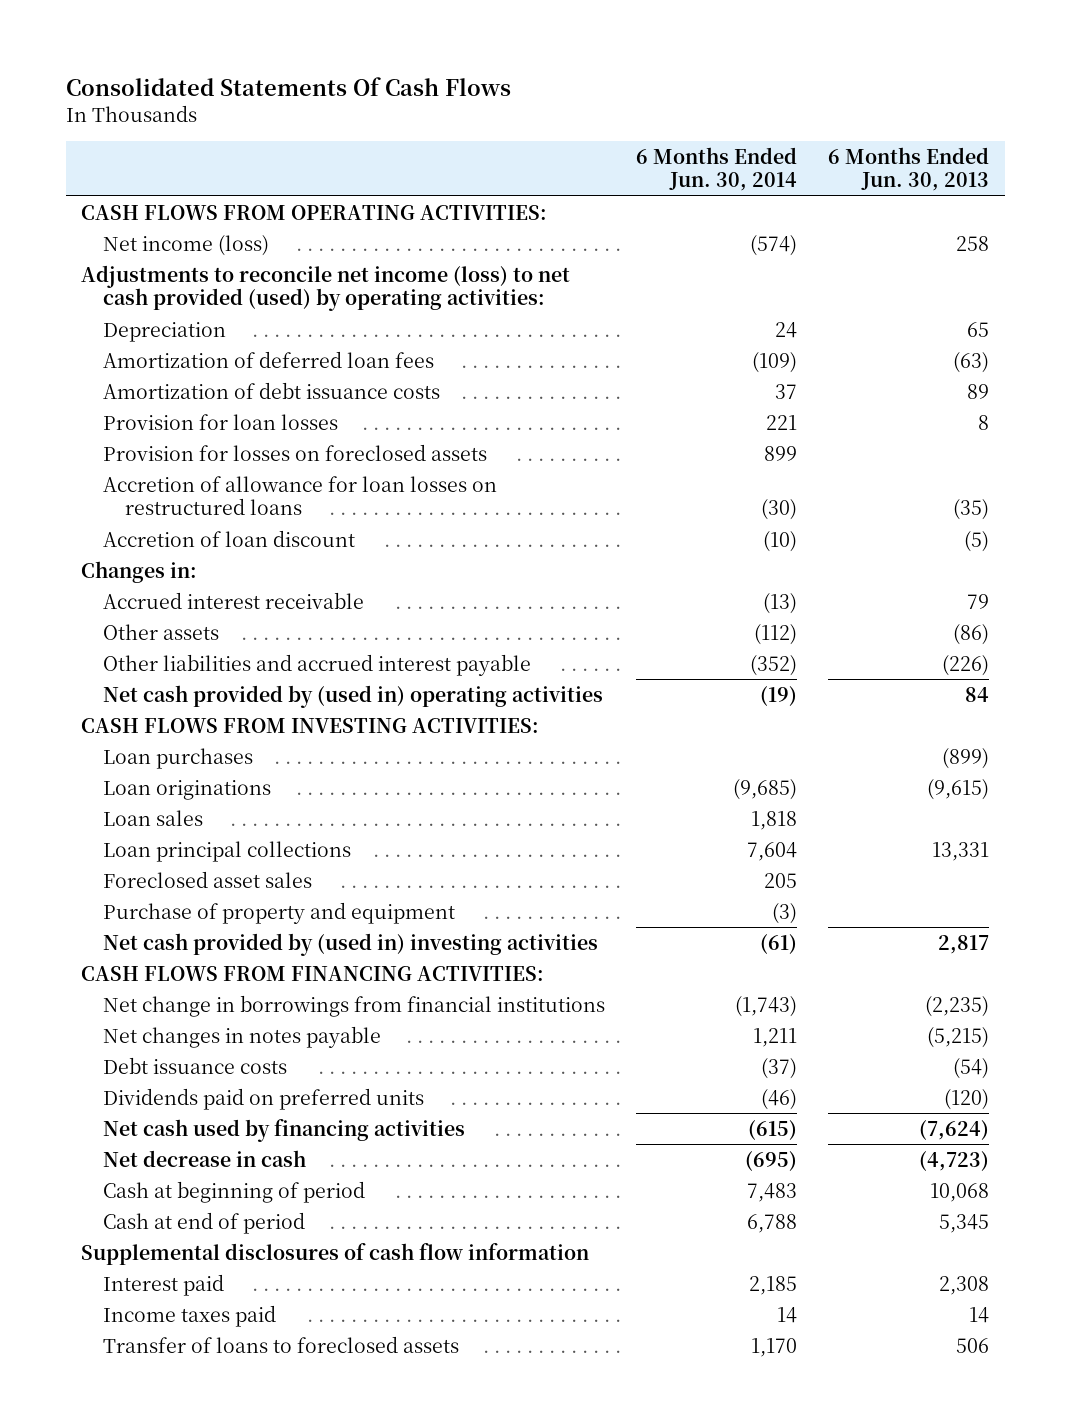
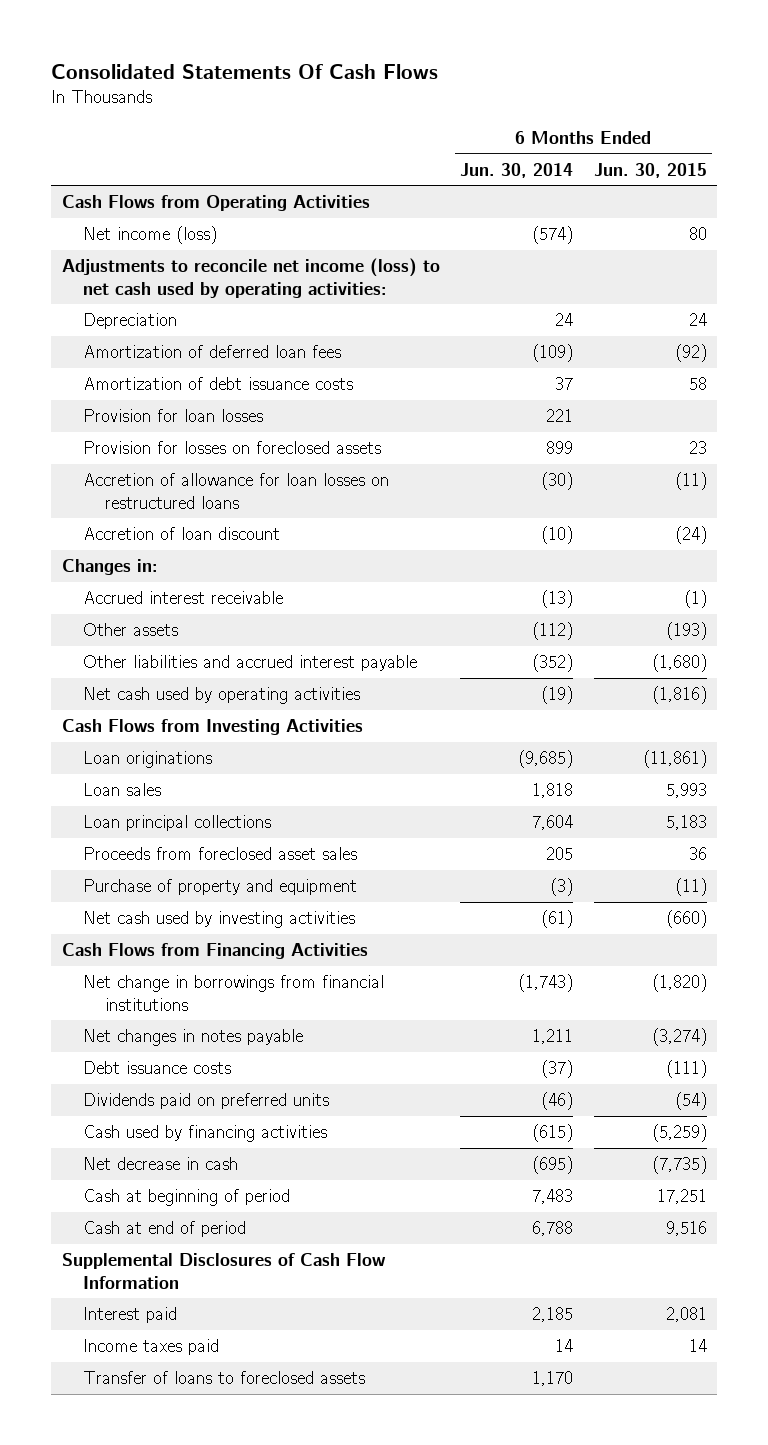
- | 6 Months Ended Jun. 30, 2014 | 6 Months Ended Jun. 30, 2013
+ | 6 Months Ended Jun. 30, 2014 | 6 Months Ended Jun. 30, 2015
- CASH FLOWS FROM OPERATING ACTIVITIES:
+ Cash Flows from Operating Activities
- Adjustments to reconcile net income (loss) to net cash provided (used) by operating activities:
+ Adjustments to reconcile net income (loss) to net cash used by operating activities:
- Net cash provided by (used in) operating activities | (19) | 84
- CASH FLOWS FROM INVESTING ACTIVITIES:
- Loan purchases | | (899)
+ Net cash used by operating activities | (19) | (1,816)
+ Cash Flows from Investing Activities
- Foreclosed asset sales | 205 |
+ Proceeds from foreclosed asset sales | 205 | 36
- Net cash provided by (used in) investing activities | (61) | 2,817
- CASH FLOWS FROM FINANCING ACTIVITIES:
+ Net cash used by investing activities | (61) | (660)
+ Cash Flows from Financing Activities
- Net cash used by financing activities | (615) | (7,624)
+ Cash used by financing activities | (615) | (5,259)
- Supplemental disclosures of cash flow information
+ Supplemental Disclosures of Cash Flow Information

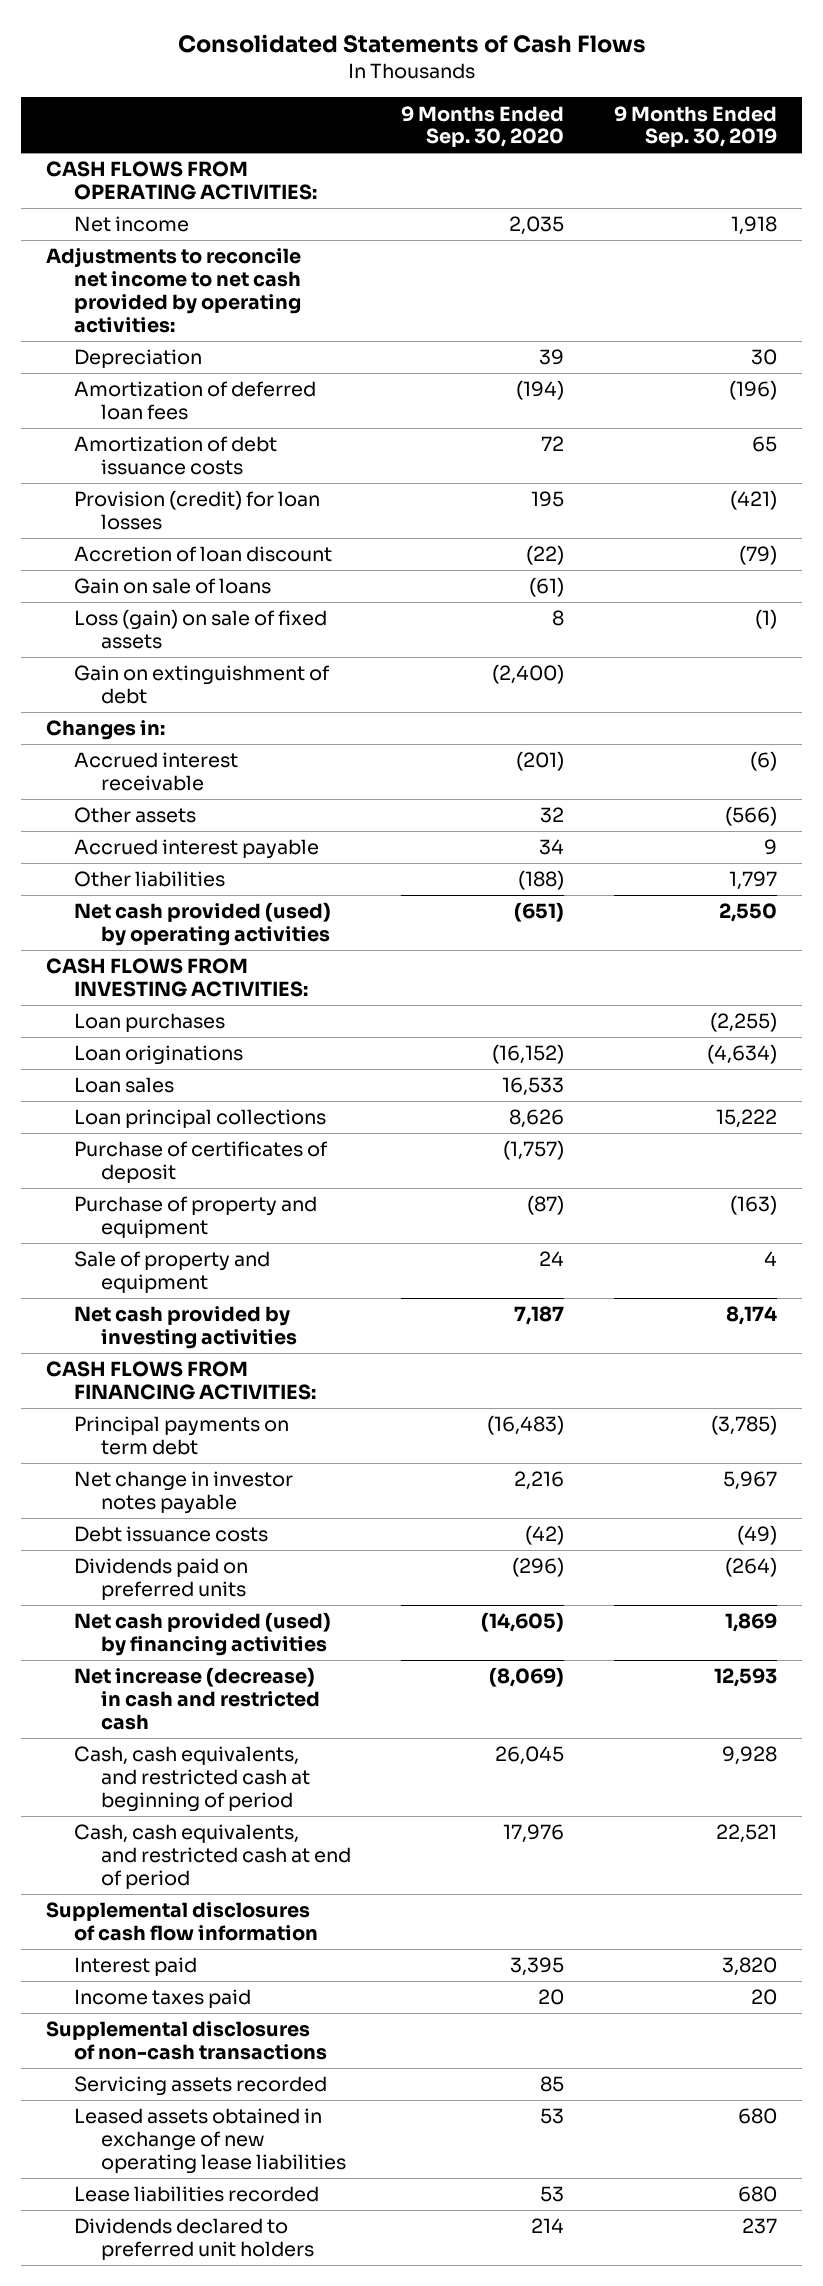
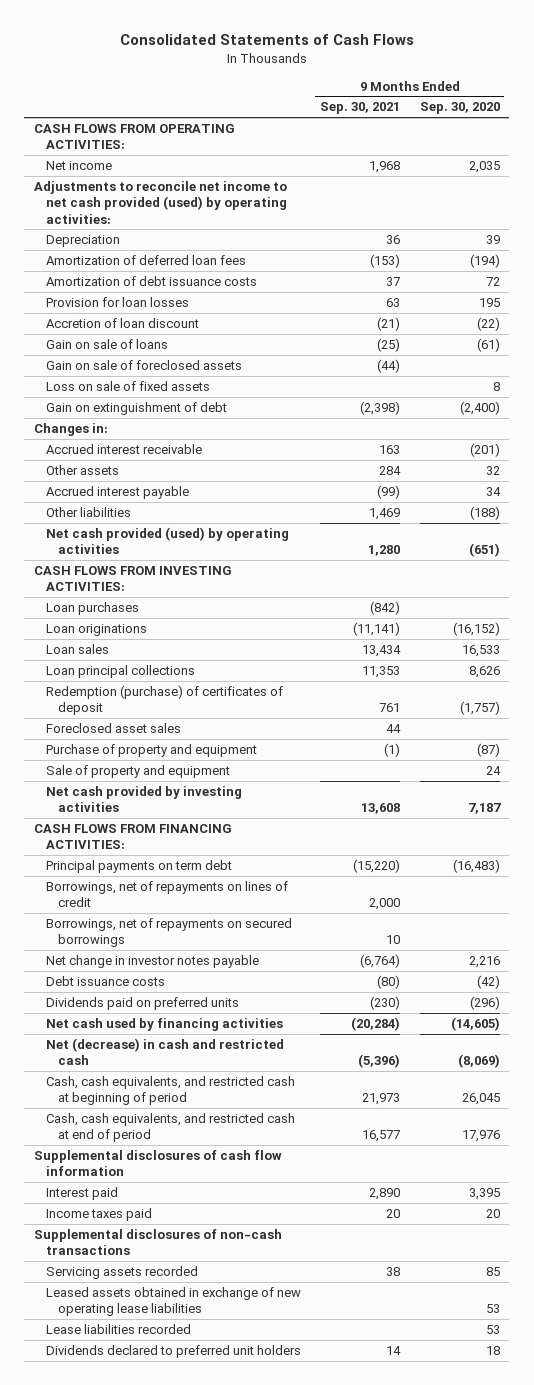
- | 9 Months Ended Sep. 30, 2020 | 9 Months Ended Sep. 30, 2019
+ | 9 Months Ended Sep. 30, 2021 | 9 Months Ended Sep. 30, 2020
- Adjustments to reconcile net income to net cash provided by operating activities:
+ Adjustments to reconcile net income to net cash provided (used) by operating activities:
- Provision (credit) for loan losses | 195 | (421)
+ Provision for loan losses | 63 | 195
- Loss (gain) on sale of fixed assets | 8 | (1)
+ Gain on sale of foreclosed assets | (44) |
+ Loss on sale of fixed assets | | 8
- Purchase of certificates of deposit | (1,757) |
+ Redemption (purchase) of certificates of deposit | 761 | (1,757)
+ Foreclosed asset sales | 44 |
+ Borrowings, net of repayments on lines of credit | 2,000 |
+ Borrowings, net of repayments on secured borrowings | 10 |
- Net cash provided (used) by financing activities | (14,605) | 1,869
- Net increase (decrease) in cash and restricted cash | (8,069) | 12,593
+ Net cash used by financing activities | (20,284) | (14,605)
+ Net (decrease) in cash and restricted cash | (5,396) | (8,069)
- Dividends declared to preferred unit holders | 214 | 237
+ Dividends declared to preferred unit holders | 14 | 18

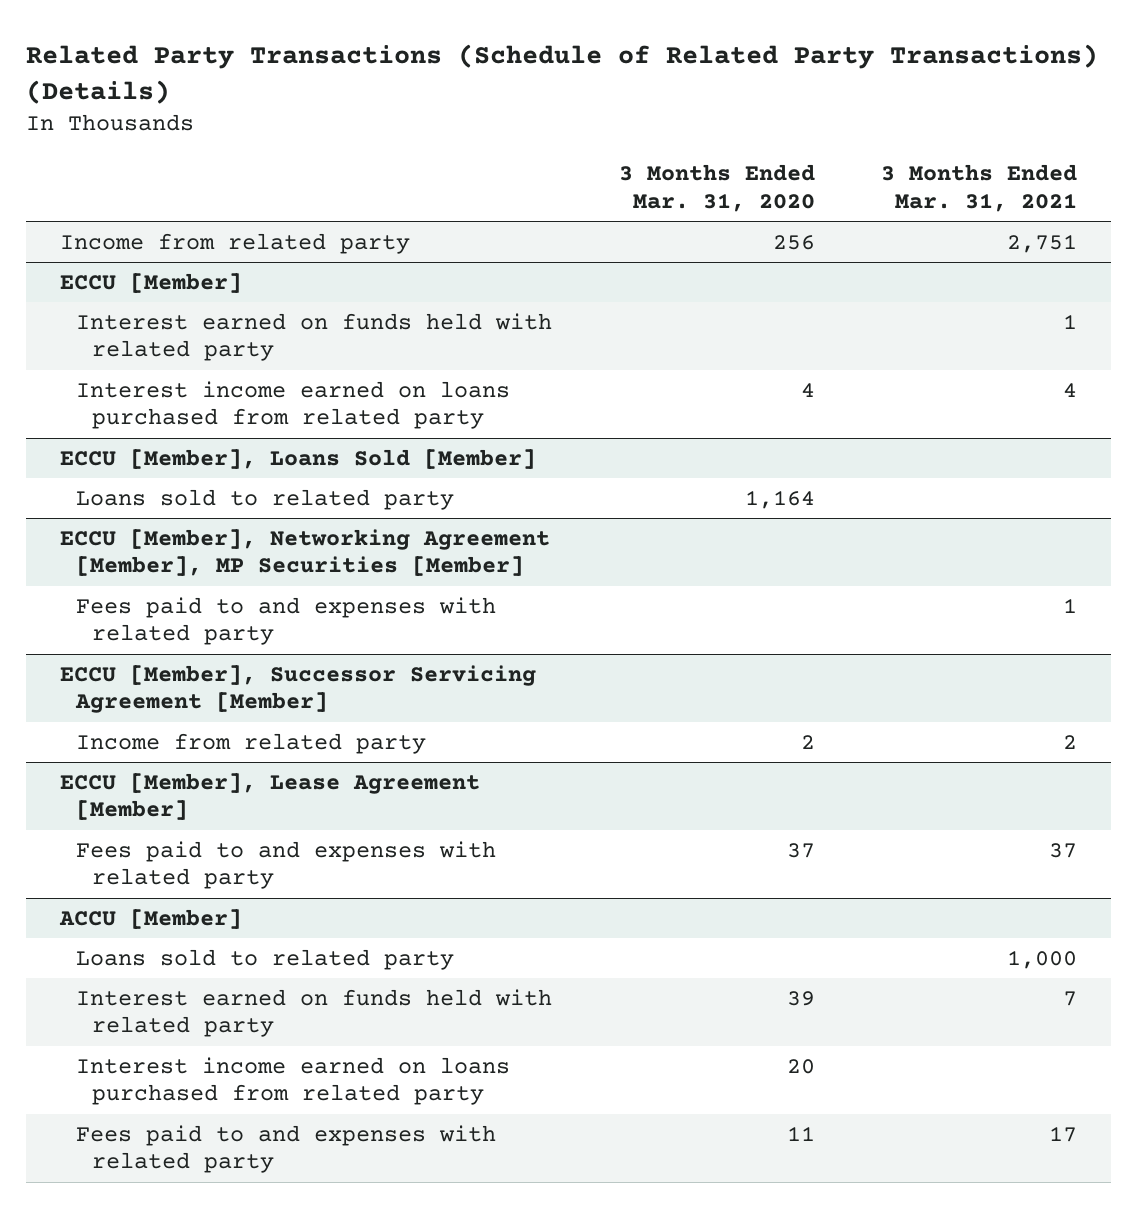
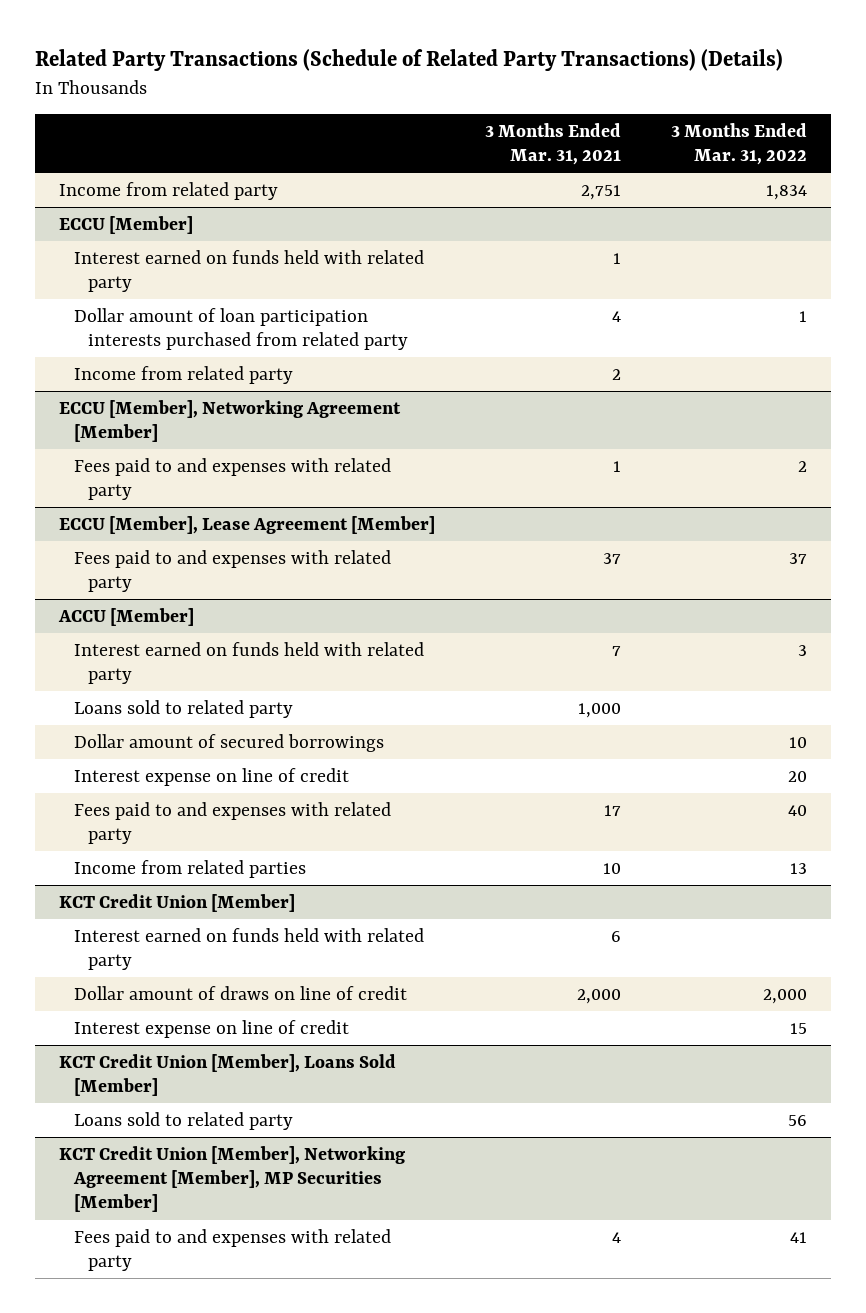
- | 3 Months Ended Mar. 31, 2020 | 3 Months Ended Mar. 31, 2021
+ | 3 Months Ended Mar. 31, 2021 | 3 Months Ended Mar. 31, 2022
@ ECCU [Member]
- Interest income earned on loans purchased from related party | 4 | 4
- ECCU [Member], Loans Sold [Member]
- Loans sold to related party | 1,164 |
- ECCU [Member], Networking Agreement [Member], MP Securities [Member]
- Fees paid to and expenses with related party | | 1
- ECCU [Member], Successor Servicing Agreement [Member]
@ ECCU [Member]
+ Dollar amount of loan participation interests purchased from related party | 4 | 1
+ ECCU [Member], Networking Agreement [Member]
+ Fees paid to and expenses with related party | 1 | 2
@ ACCU [Member]
- Interest income earned on loans purchased from related party | 20 |
moved down: Loans sold to related party | 1,000 |
+ Dollar amount of secured borrowings | | 10
+ Interest expense on line of credit | | 20
+ Income from related parties | 10 | 13
+ KCT Credit Union [Member]
+ Interest earned on funds held with related party | 6 |
+ Dollar amount of draws on line of credit | 2,000 | 2,000
+ Interest expense on line of credit | | 15
+ KCT Credit Union [Member], Loans Sold [Member]
+ Loans sold to related party | | 56
+ KCT Credit Union [Member], Networking Agreement [Member], MP Securities [Member]
+ Fees paid to and expenses with related party | 4 | 41

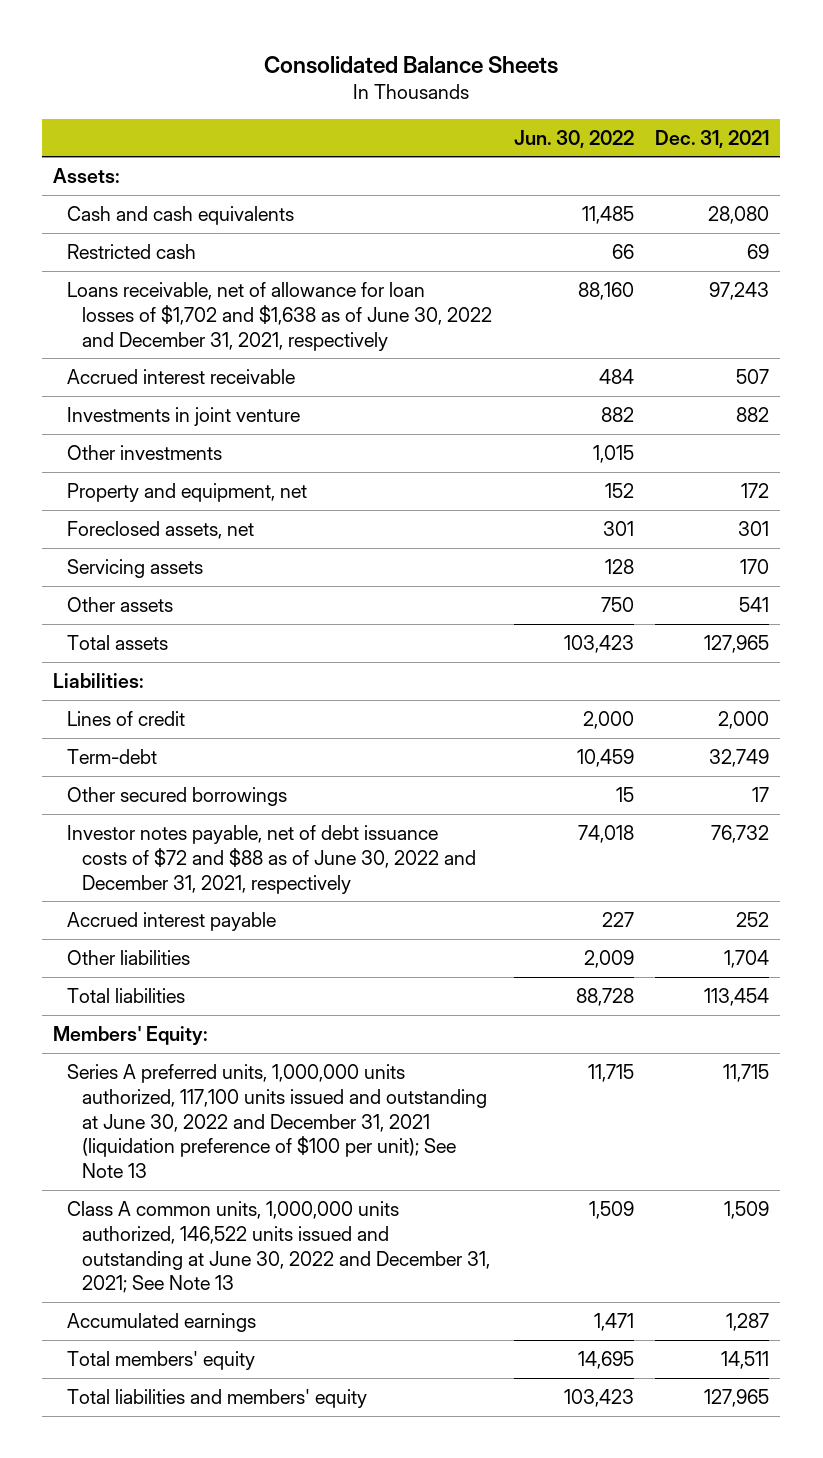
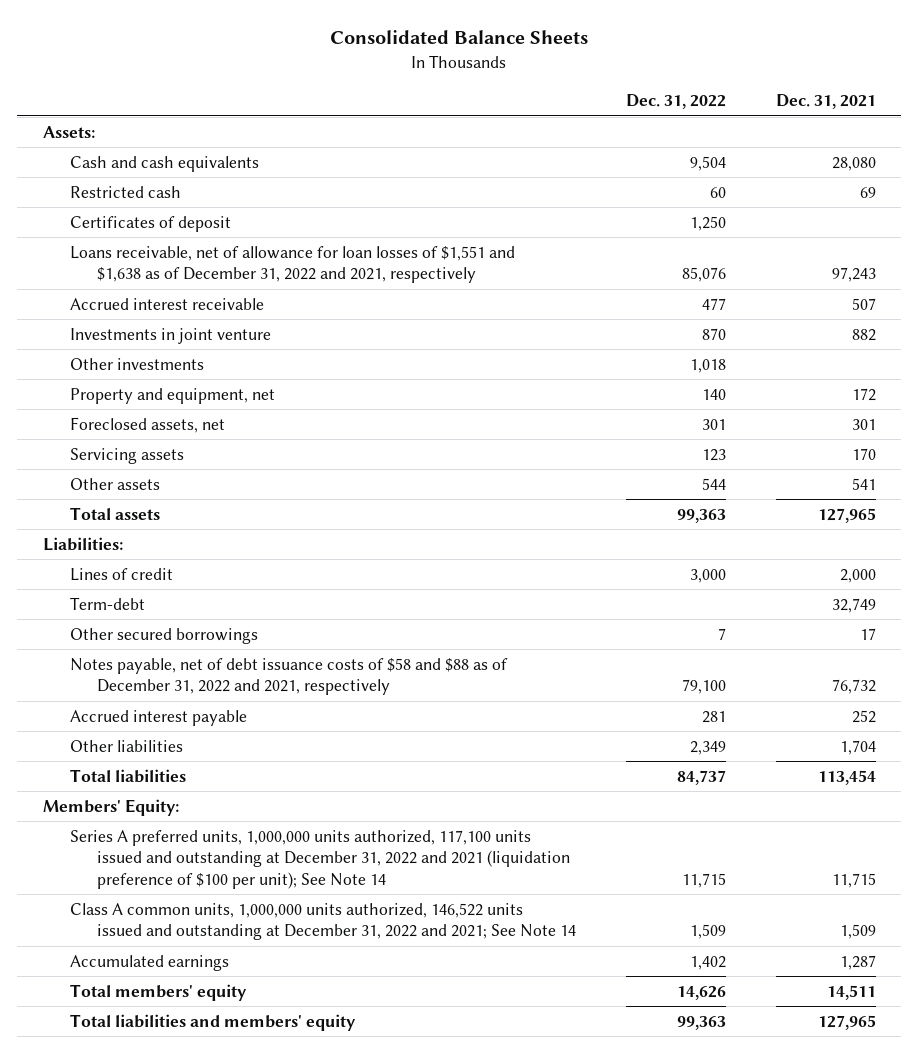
- | Jun. 30, 2022 | Dec. 31, 2021
+ | Dec. 31, 2022 | Dec. 31, 2021
- Loans receivable, net of allowance for loan losses of $1,702 and $1,638 as of June 30, 2022 and December 31, 2021, respectively | 88,160 | 97,243
+ Certificates of deposit | 1,250 |
+ Loans receivable, net of allowance for loan losses of $1,551 and $1,638 as of December 31, 2022 and 2021, respectively | 85,076 | 97,243
- Investor notes payable, net of debt issuance costs of $72 and $88 as of June 30, 2022 and December 31, 2021, respectively | 74,018 | 76,732
+ Notes payable, net of debt issuance costs of $58 and $88 as of December 31, 2022 and 2021, respectively | 79,100 | 76,732
- Series A preferred units, 1,000,000 units authorized, 117,100 units issued and outstanding at June 30, 2022 and December 31, 2021 (liquidation preference of $100 per unit); See Note 13 | 11,715 | 11,715
- Class A common units, 1,000,000 units authorized, 146,522 units issued and outstanding at June 30, 2022 and December 31, 2021; See Note 13 | 1,509 | 1,509
+ Series A preferred units, 1,000,000 units authorized, 117,100 units issued and outstanding at December 31, 2022 and 2021 (liquidation preference of $100 per unit); See Note 14 | 11,715 | 11,715
+ Class A common units, 1,000,000 units authorized, 146,522 units issued and outstanding at December 31, 2022 and 2021; See Note 14 | 1,509 | 1,509

